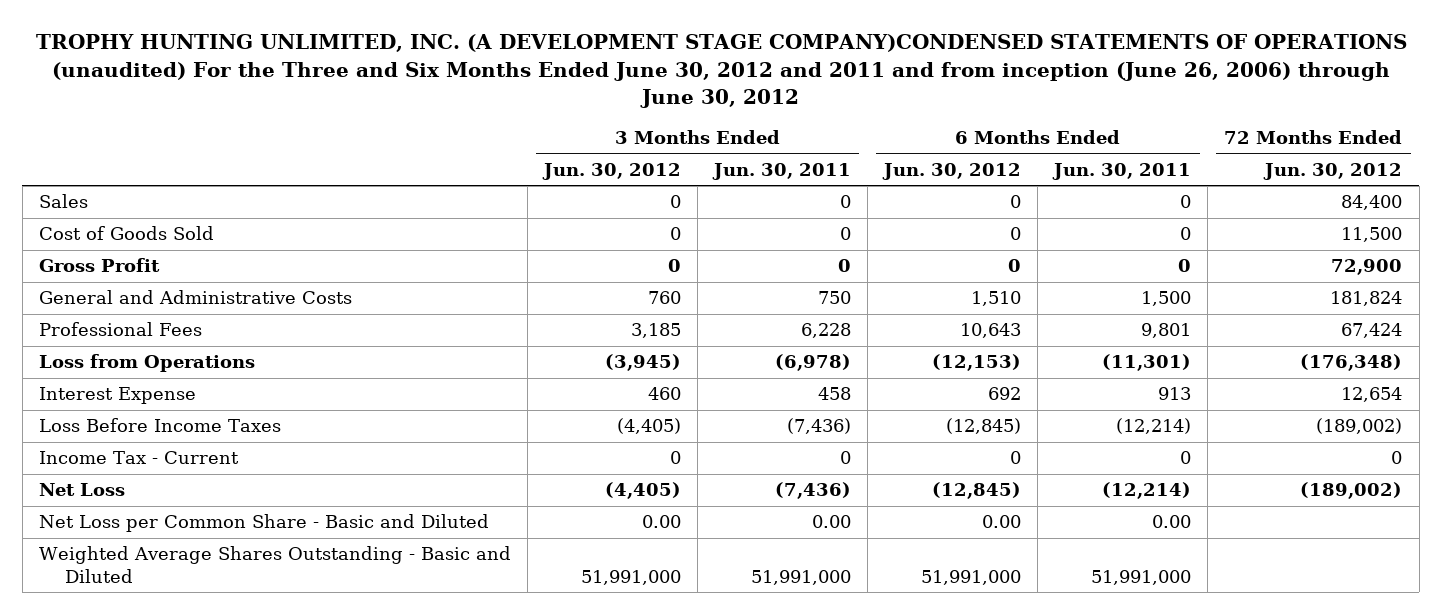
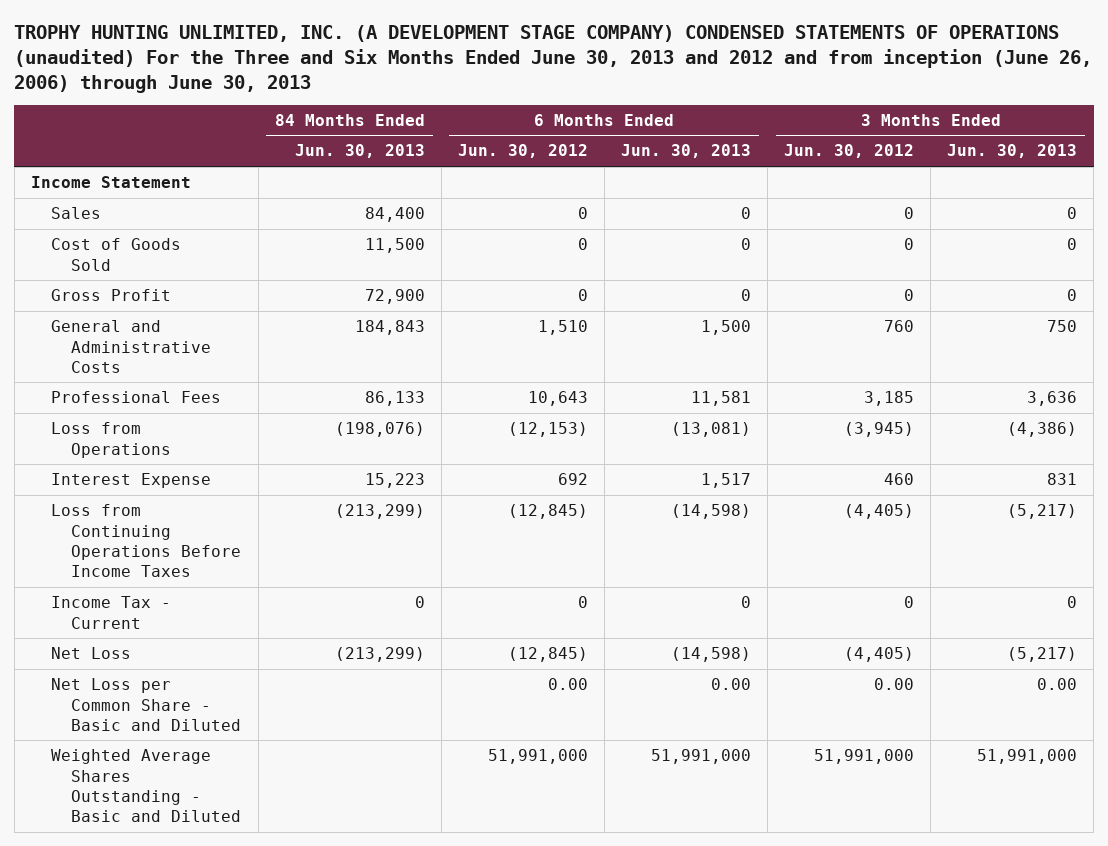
- TROPHY HUNTING UNLIMITED, INC. (A DEVELOPMENT STAGE COMPANY)CONDENSED STATEMENTS OF OPERATIONS (unaudited) For the Three and Six Months Ended June 30, 2012 and 2011 and from inception (June 26, 2006) through June 30, 2012
+ TROPHY HUNTING UNLIMITED, INC. (A DEVELOPMENT STAGE COMPANY) CONDENSED STATEMENTS OF OPERATIONS (unaudited) For the Three and Six Months Ended June 30, 2013 and 2012 and from inception (June 26, 2006) through June 30, 2013
- | 3 Months Ended Jun. 30, 2012 | 3 Months Ended Jun. 30, 2011 | 6 Months Ended Jun. 30, 2012 | 6 Months Ended Jun. 30, 2011 | 72 Months Ended Jun. 30, 2012
+ | 84 Months Ended Jun. 30, 2013 | 6 Months Ended Jun. 30, 2012 | 6 Months Ended Jun. 30, 2013 | 3 Months Ended Jun. 30, 2012 | 3 Months Ended Jun. 30, 2013
+ Income Statement
- Loss Before Income Taxes | (4,405) | (7,436) | (12,845) | (12,214) | (189,002)
+ Loss from Continuing Operations Before Income Taxes | (213,299) | (12,845) | (14,598) | (4,405) | (5,217)

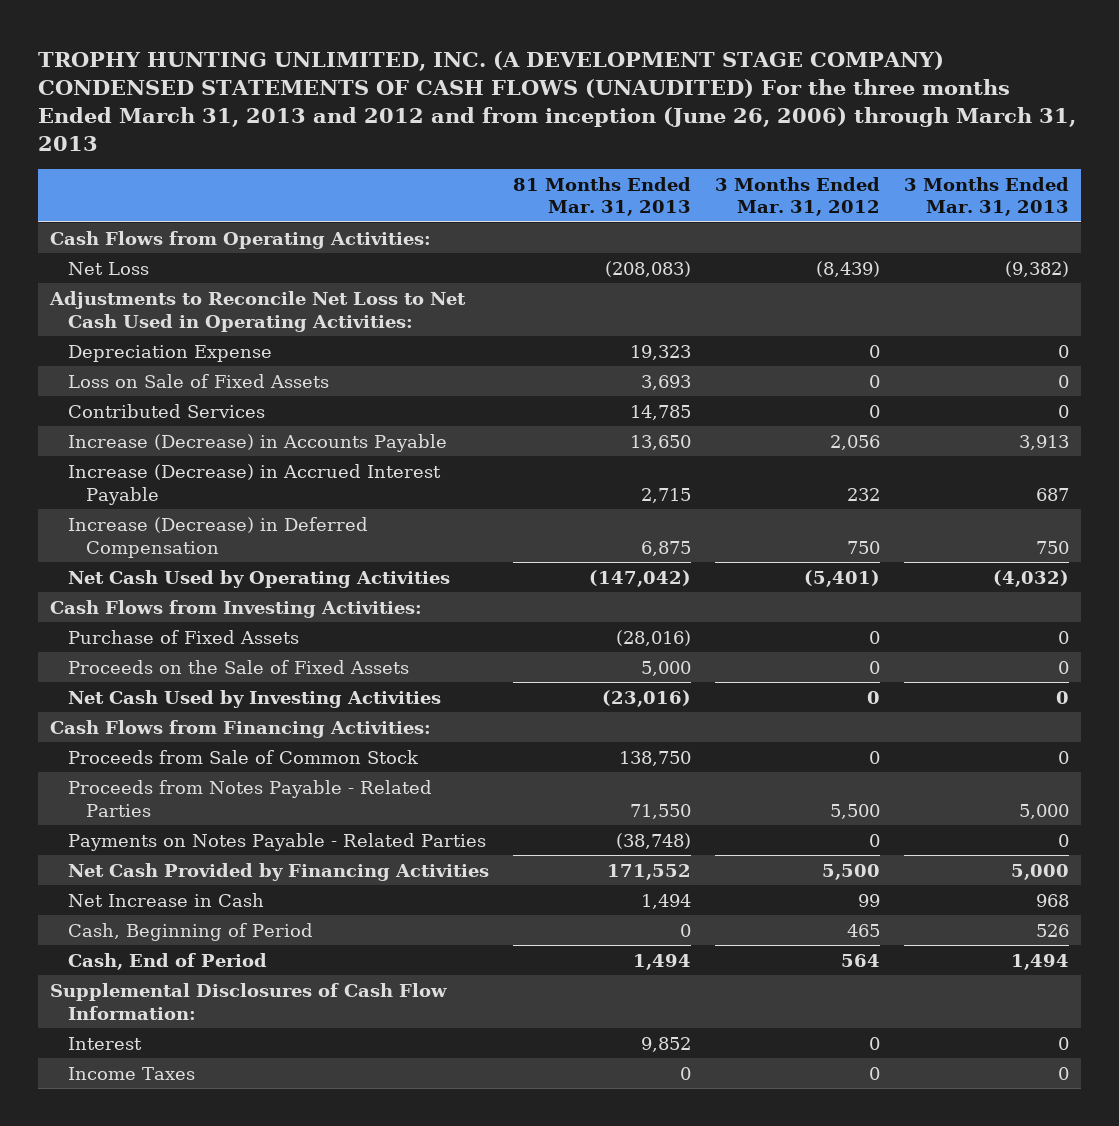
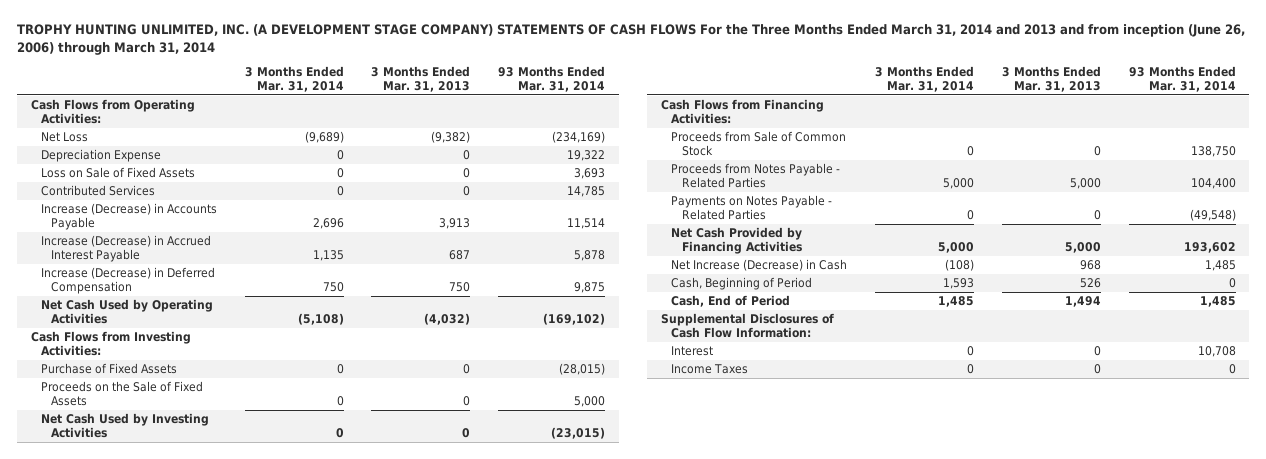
- TROPHY HUNTING UNLIMITED, INC. (A DEVELOPMENT STAGE COMPANY) CONDENSED STATEMENTS OF CASH FLOWS (UNAUDITED) For the three months Ended March 31, 2013 and 2012 and from inception (June 26, 2006) through March 31, 2013
+ TROPHY HUNTING UNLIMITED, INC. (A DEVELOPMENT STAGE COMPANY) STATEMENTS OF CASH FLOWS For the Three Months Ended March 31, 2014 and 2013 and from inception (June 26, 2006) through March 31, 2014
- | 81 Months Ended Mar. 31, 2013 | 3 Months Ended Mar. 31, 2012 | 3 Months Ended Mar. 31, 2013
+ | 3 Months Ended Mar. 31, 2014 | 3 Months Ended Mar. 31, 2013 | 93 Months Ended Mar. 31, 2014
- Adjustments to Reconcile Net Loss to Net Cash Used in Operating Activities:
- Net Increase in Cash | 1,494 | 99 | 968
+ Net Increase (Decrease) in Cash | (108) | 968 | 1,485

